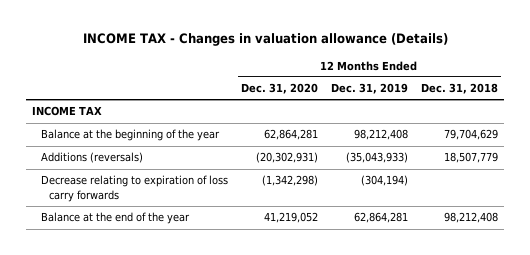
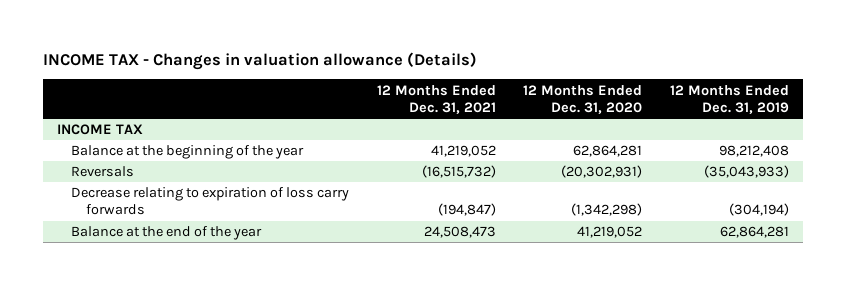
- | 12 Months Ended Dec. 31, 2020 | 12 Months Ended Dec. 31, 2019 | 12 Months Ended Dec. 31, 2018
+ | 12 Months Ended Dec. 31, 2021 | 12 Months Ended Dec. 31, 2020 | 12 Months Ended Dec. 31, 2019
- Additions (reversals) | (20,302,931) | (35,043,933) | 18,507,779
+ Reversals | (16,515,732) | (20,302,931) | (35,043,933)

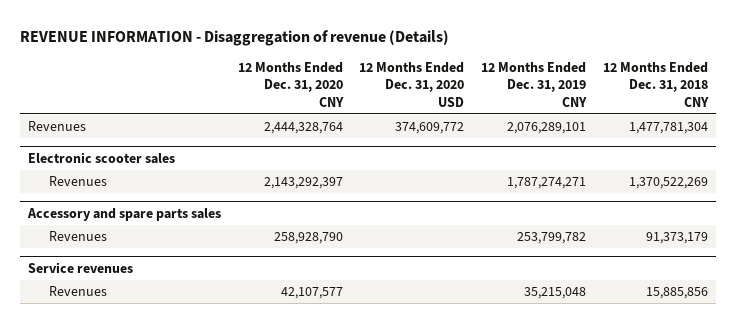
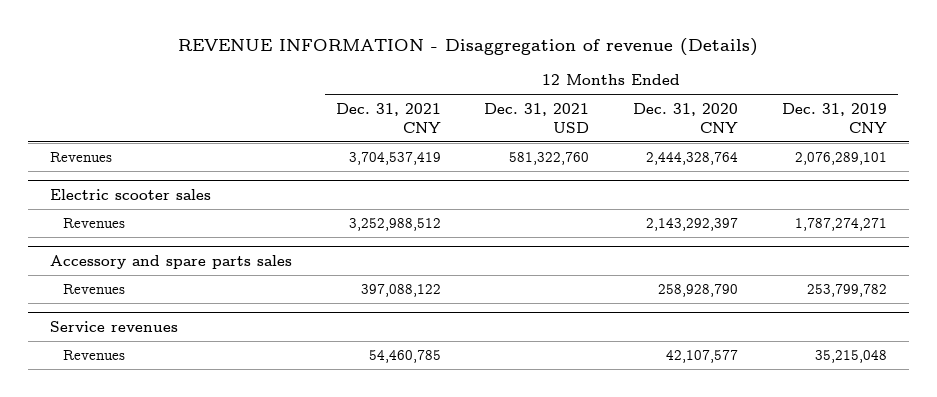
- | 12 Months Ended Dec. 31, 2020 CNY | 12 Months Ended Dec. 31, 2020 USD | 12 Months Ended Dec. 31, 2019 CNY | 12 Months Ended Dec. 31, 2018 CNY
+ | 12 Months Ended Dec. 31, 2021 CNY | 12 Months Ended Dec. 31, 2021 USD | 12 Months Ended Dec. 31, 2020 CNY | 12 Months Ended Dec. 31, 2019 CNY
- Electronic scooter sales
+ Electric scooter sales

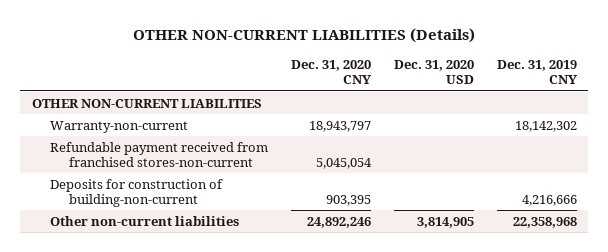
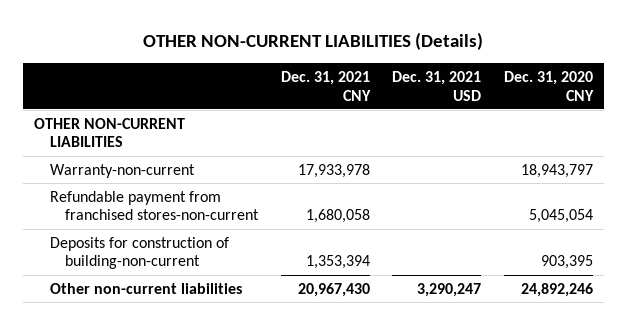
- | Dec. 31, 2020 CNY | Dec. 31, 2020 USD | Dec. 31, 2019 CNY
+ | Dec. 31, 2021 CNY | Dec. 31, 2021 USD | Dec. 31, 2020 CNY
- Refundable payment received from franchised stores-non-current | 5,045,054 | |
+ Refundable payment from franchised stores-non-current | 1,680,058 | | 5,045,054

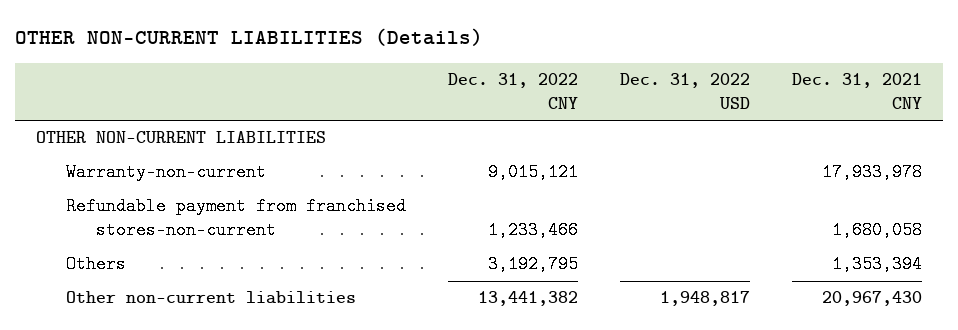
- | Dec. 31, 2021 CNY | Dec. 31, 2021 USD | Dec. 31, 2020 CNY
+ | Dec. 31, 2022 CNY | Dec. 31, 2022 USD | Dec. 31, 2021 CNY
- Deposits for construction of building-non-current | 1,353,394 | | 903,395
+ Others | 3,192,795 | | 1,353,394

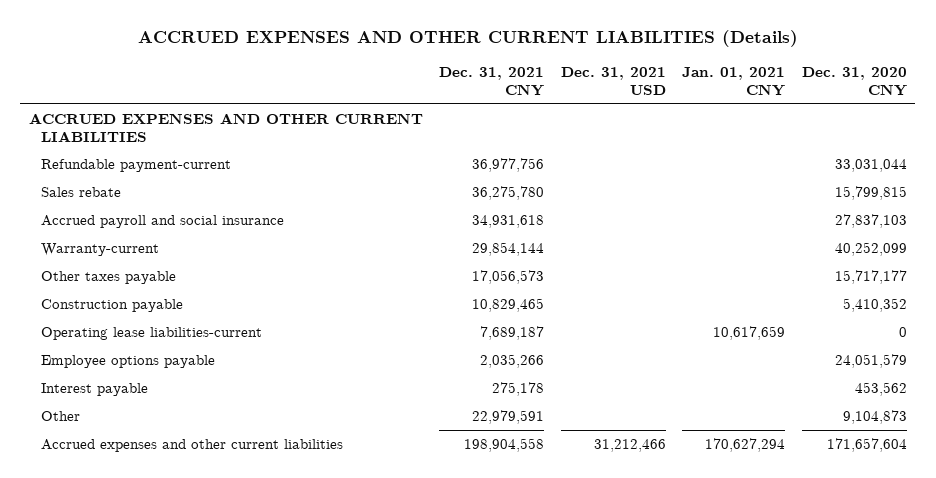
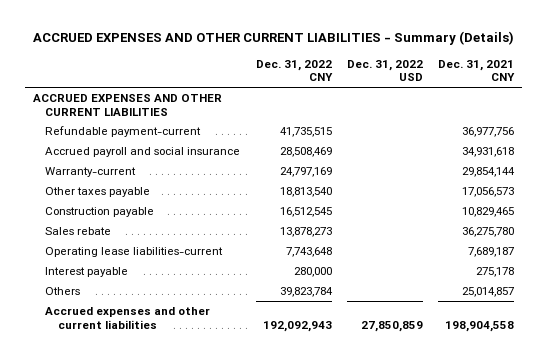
- ACCRUED EXPENSES AND OTHER CURRENT LIABILITIES (Details)
+ ACCRUED EXPENSES AND OTHER CURRENT LIABILITIES - Summary (Details)
- | Dec. 31, 2021 CNY | Dec. 31, 2021 USD | Jan. 01, 2021 CNY | Dec. 31, 2020 CNY
+ | Dec. 31, 2022 CNY | Dec. 31, 2022 USD | Dec. 31, 2021 CNY
moved down: Sales rebate | 13,878,273 | | 36,275,780
- Employee options payable | 2,035,266 | | | 24,051,579
- Other | 22,979,591 | | | 9,104,873
+ Others | 39,823,784 | | 25,014,857

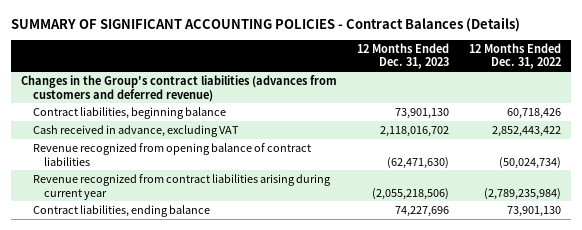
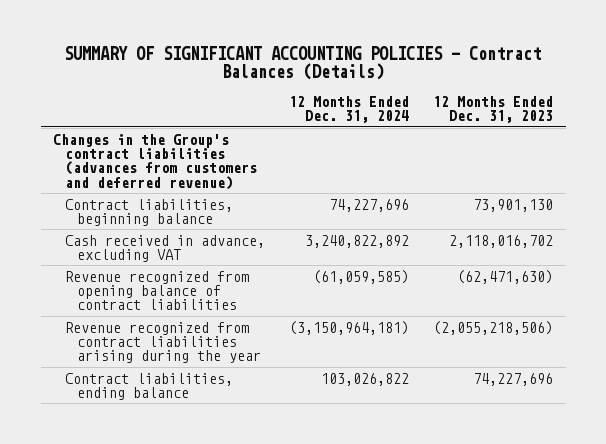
- | 12 Months Ended Dec. 31, 2023 | 12 Months Ended Dec. 31, 2022
+ | 12 Months Ended Dec. 31, 2024 | 12 Months Ended Dec. 31, 2023
- Revenue recognized from contract liabilities arising during current year | (2,055,218,506) | (2,789,235,984)
+ Revenue recognized from contract liabilities arising during the year | (3,150,964,181) | (2,055,218,506)

